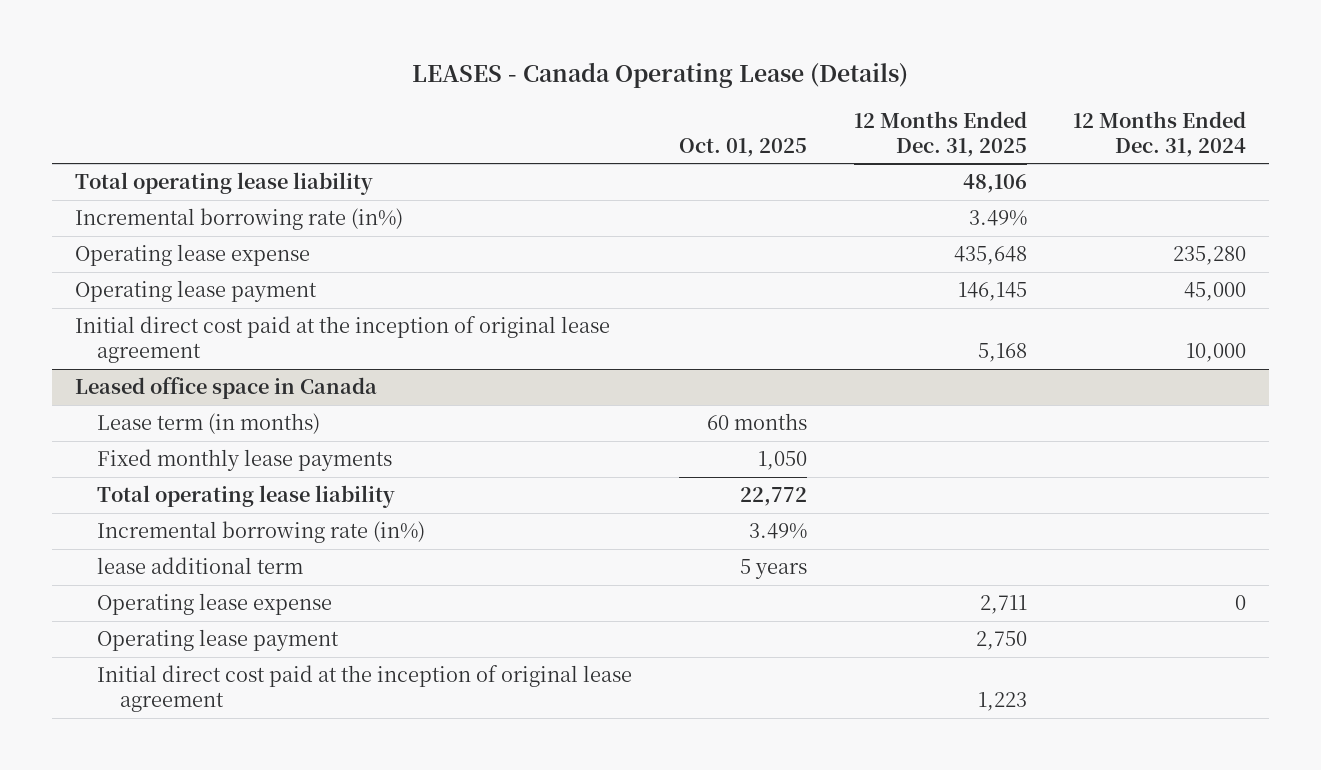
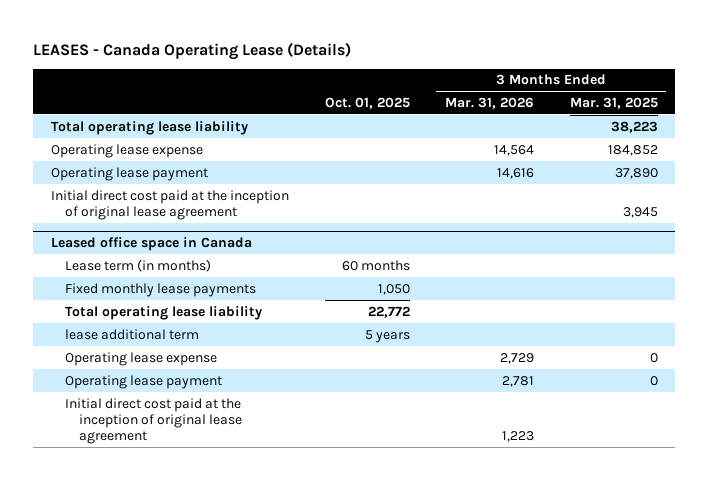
- | Oct. 01, 2025 | 12 Months Ended Dec. 31, 2025 | 12 Months Ended Dec. 31, 2024
+ | Oct. 01, 2025 | 3 Months Ended Mar. 31, 2026 | 3 Months Ended Mar. 31, 2025
- Incremental borrowing rate (in%) | | 3.49% |
@ Leased office space in Canada
- Incremental borrowing rate (in%) | 3.49% | |

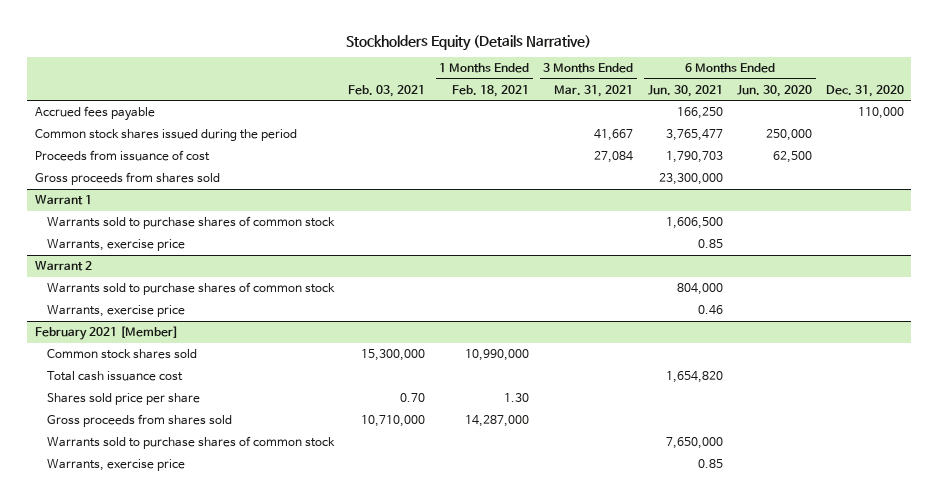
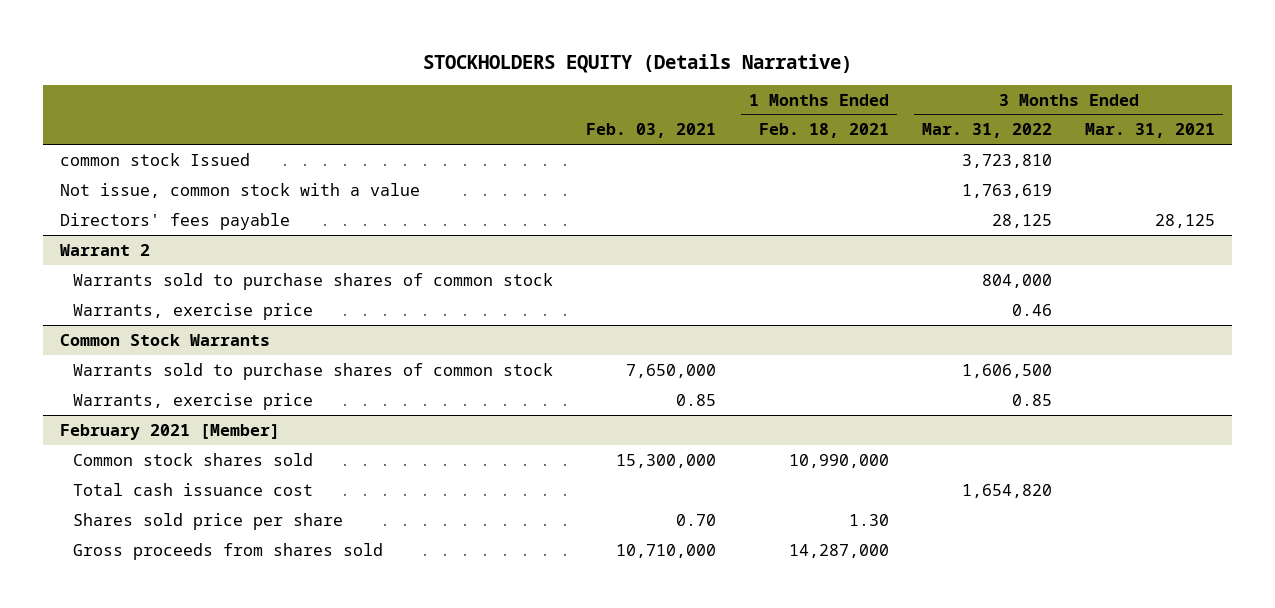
- Stockholders Equity (Details Narrative)
+ STOCKHOLDERS EQUITY (Details Narrative)
- | Feb. 03, 2021 | 1 Months Ended Feb. 18, 2021 | 3 Months Ended Mar. 31, 2021 | 6 Months Ended Jun. 30, 2021 | 6 Months Ended Jun. 30, 2020 | Dec. 31, 2020
+ | Feb. 03, 2021 | 1 Months Ended Feb. 18, 2021 | 3 Months Ended Mar. 31, 2022 | 3 Months Ended Mar. 31, 2021
- Accrued fees payable | | | | 166,250 | | 110,000
- Common stock shares issued during the period | | | 41,667 | 3,765,477 | 250,000 |
- Proceeds from issuance of cost | | | 27,084 | 1,790,703 | 62,500 |
- Gross proceeds from shares sold | | | | 23,300,000 | |
- Warrant 1
- Warrants sold to purchase shares of common stock | | | | 1,606,500 | |
- Warrants, exercise price | | | | 0.85 | |
+ common stock Issued | | | 3,723,810 |
+ Not issue, common stock with a value | | | 1,763,619 |
+ Directors' fees payable | | | 28,125 | 28,125
+ Common Stock Warrants
+ Warrants sold to purchase shares of common stock | 7,650,000 | | 1,606,500 |
+ Warrants, exercise price | 0.85 | | 0.85 |
@ February 2021 [Member]
- Warrants sold to purchase shares of common stock | | | | 7,650,000 | |
- Warrants, exercise price | | | | 0.85 | |

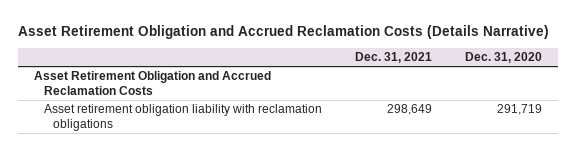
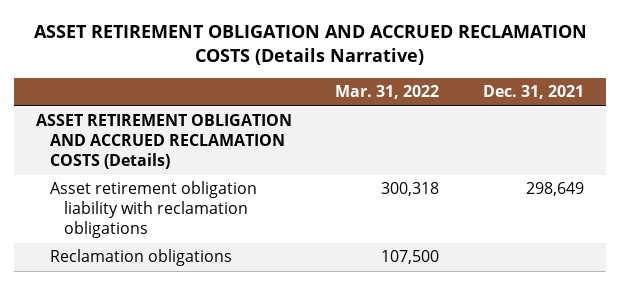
- Asset Retirement Obligation and Accrued Reclamation Costs (Details Narrative)
+ ASSET RETIREMENT OBLIGATION AND ACCRUED RECLAMATION COSTS (Details Narrative)
- | Dec. 31, 2021 | Dec. 31, 2020
+ | Mar. 31, 2022 | Dec. 31, 2021
- Asset Retirement Obligation and Accrued Reclamation Costs
+ ASSET RETIREMENT OBLIGATION AND ACCRUED RECLAMATION COSTS (Details)
+ Reclamation obligations | 107,500 |

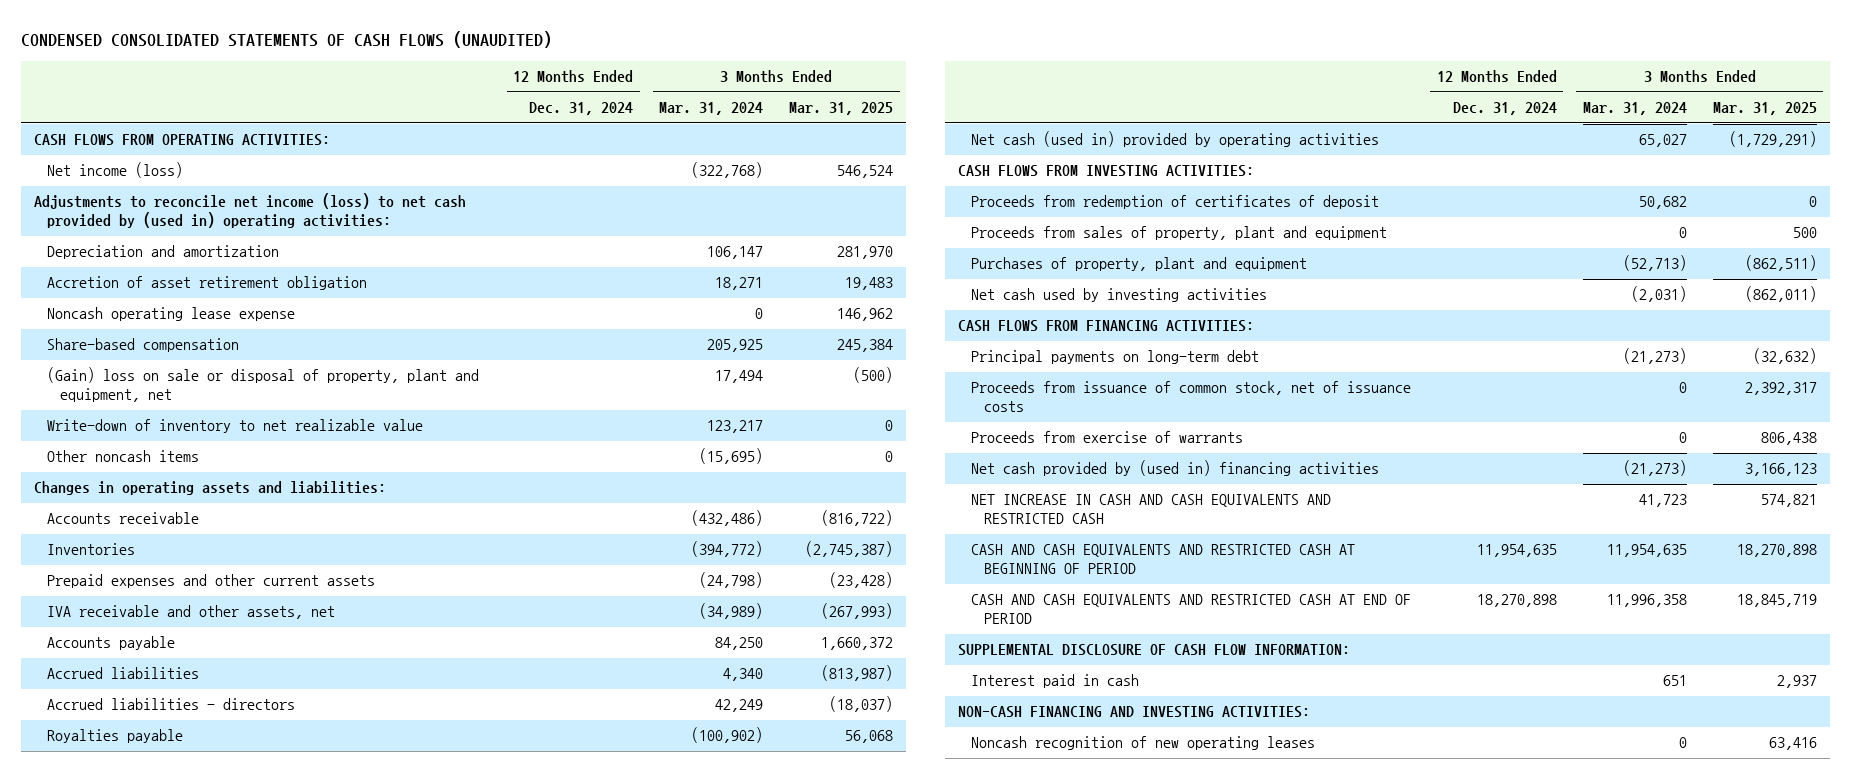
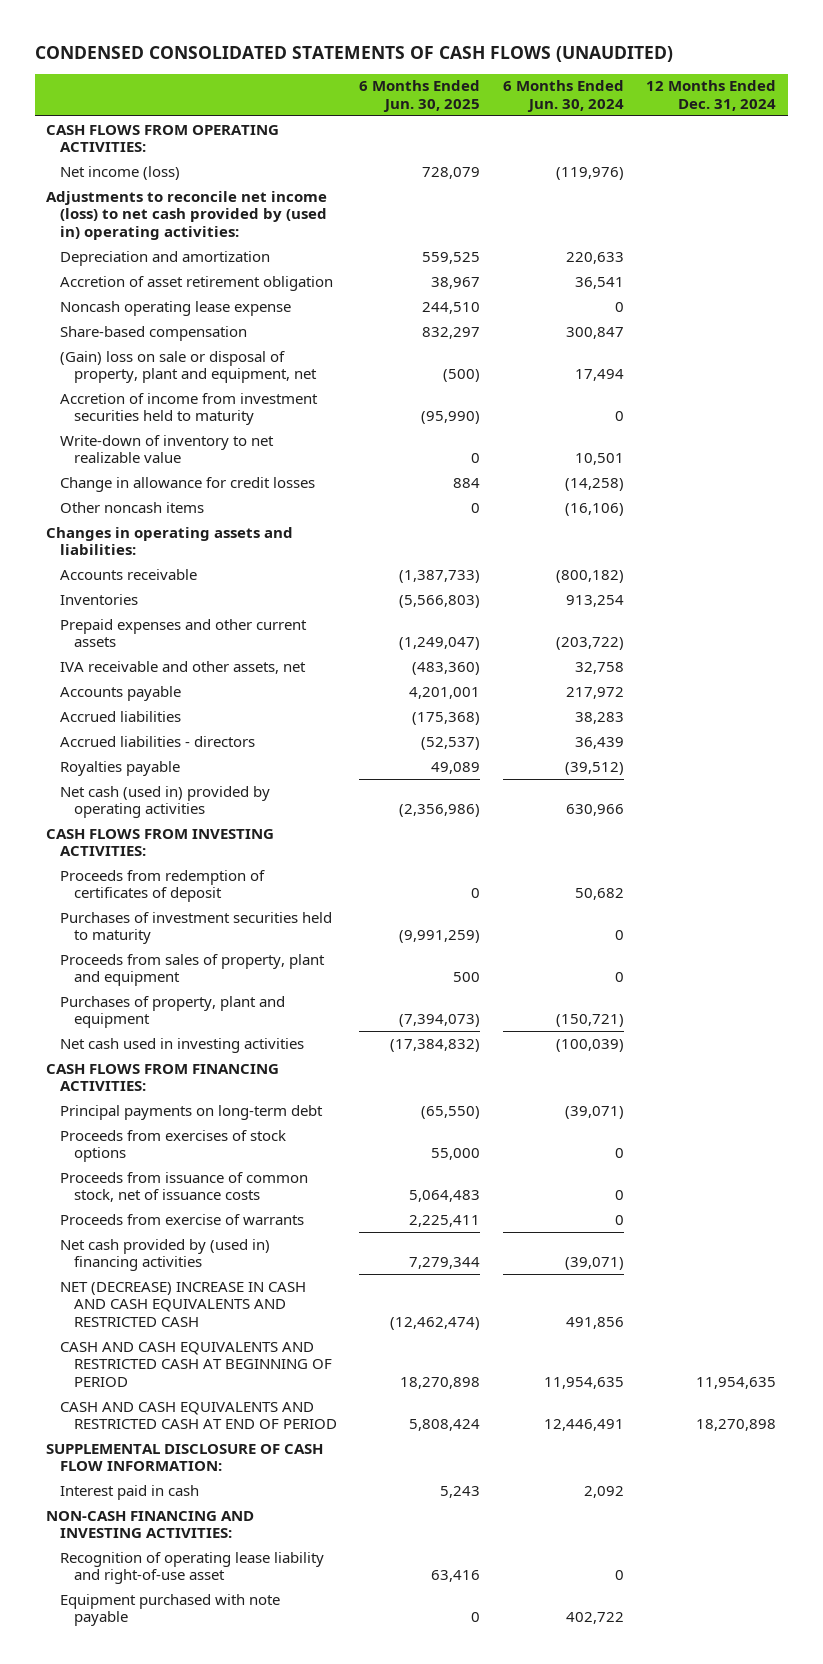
- | 12 Months Ended Dec. 31, 2024 | 3 Months Ended Mar. 31, 2024 | 3 Months Ended Mar. 31, 2025
+ | 6 Months Ended Jun. 30, 2025 | 6 Months Ended Jun. 30, 2024 | 12 Months Ended Dec. 31, 2024
+ Accretion of income from investment securities held to maturity | (95,990) | 0 |
+ Change in allowance for credit losses | 884 | (14,258) |
+ Purchases of investment securities held to maturity | (9,991,259) | 0 |
- Net cash used by investing activities | | (2,031) | (862,011)
+ Net cash used in investing activities | (17,384,832) | (100,039) |
+ Proceeds from exercises of stock options | 55,000 | 0 |
- NET INCREASE IN CASH AND CASH EQUIVALENTS AND RESTRICTED CASH | | 41,723 | 574,821
+ NET (DECREASE) INCREASE IN CASH AND CASH EQUIVALENTS AND RESTRICTED CASH | (12,462,474) | 491,856 |
- Noncash recognition of new operating leases | | 0 | 63,416
+ Recognition of operating lease liability and right-of-use asset | 63,416 | 0 |
+ Equipment purchased with note payable | 0 | 402,722 |

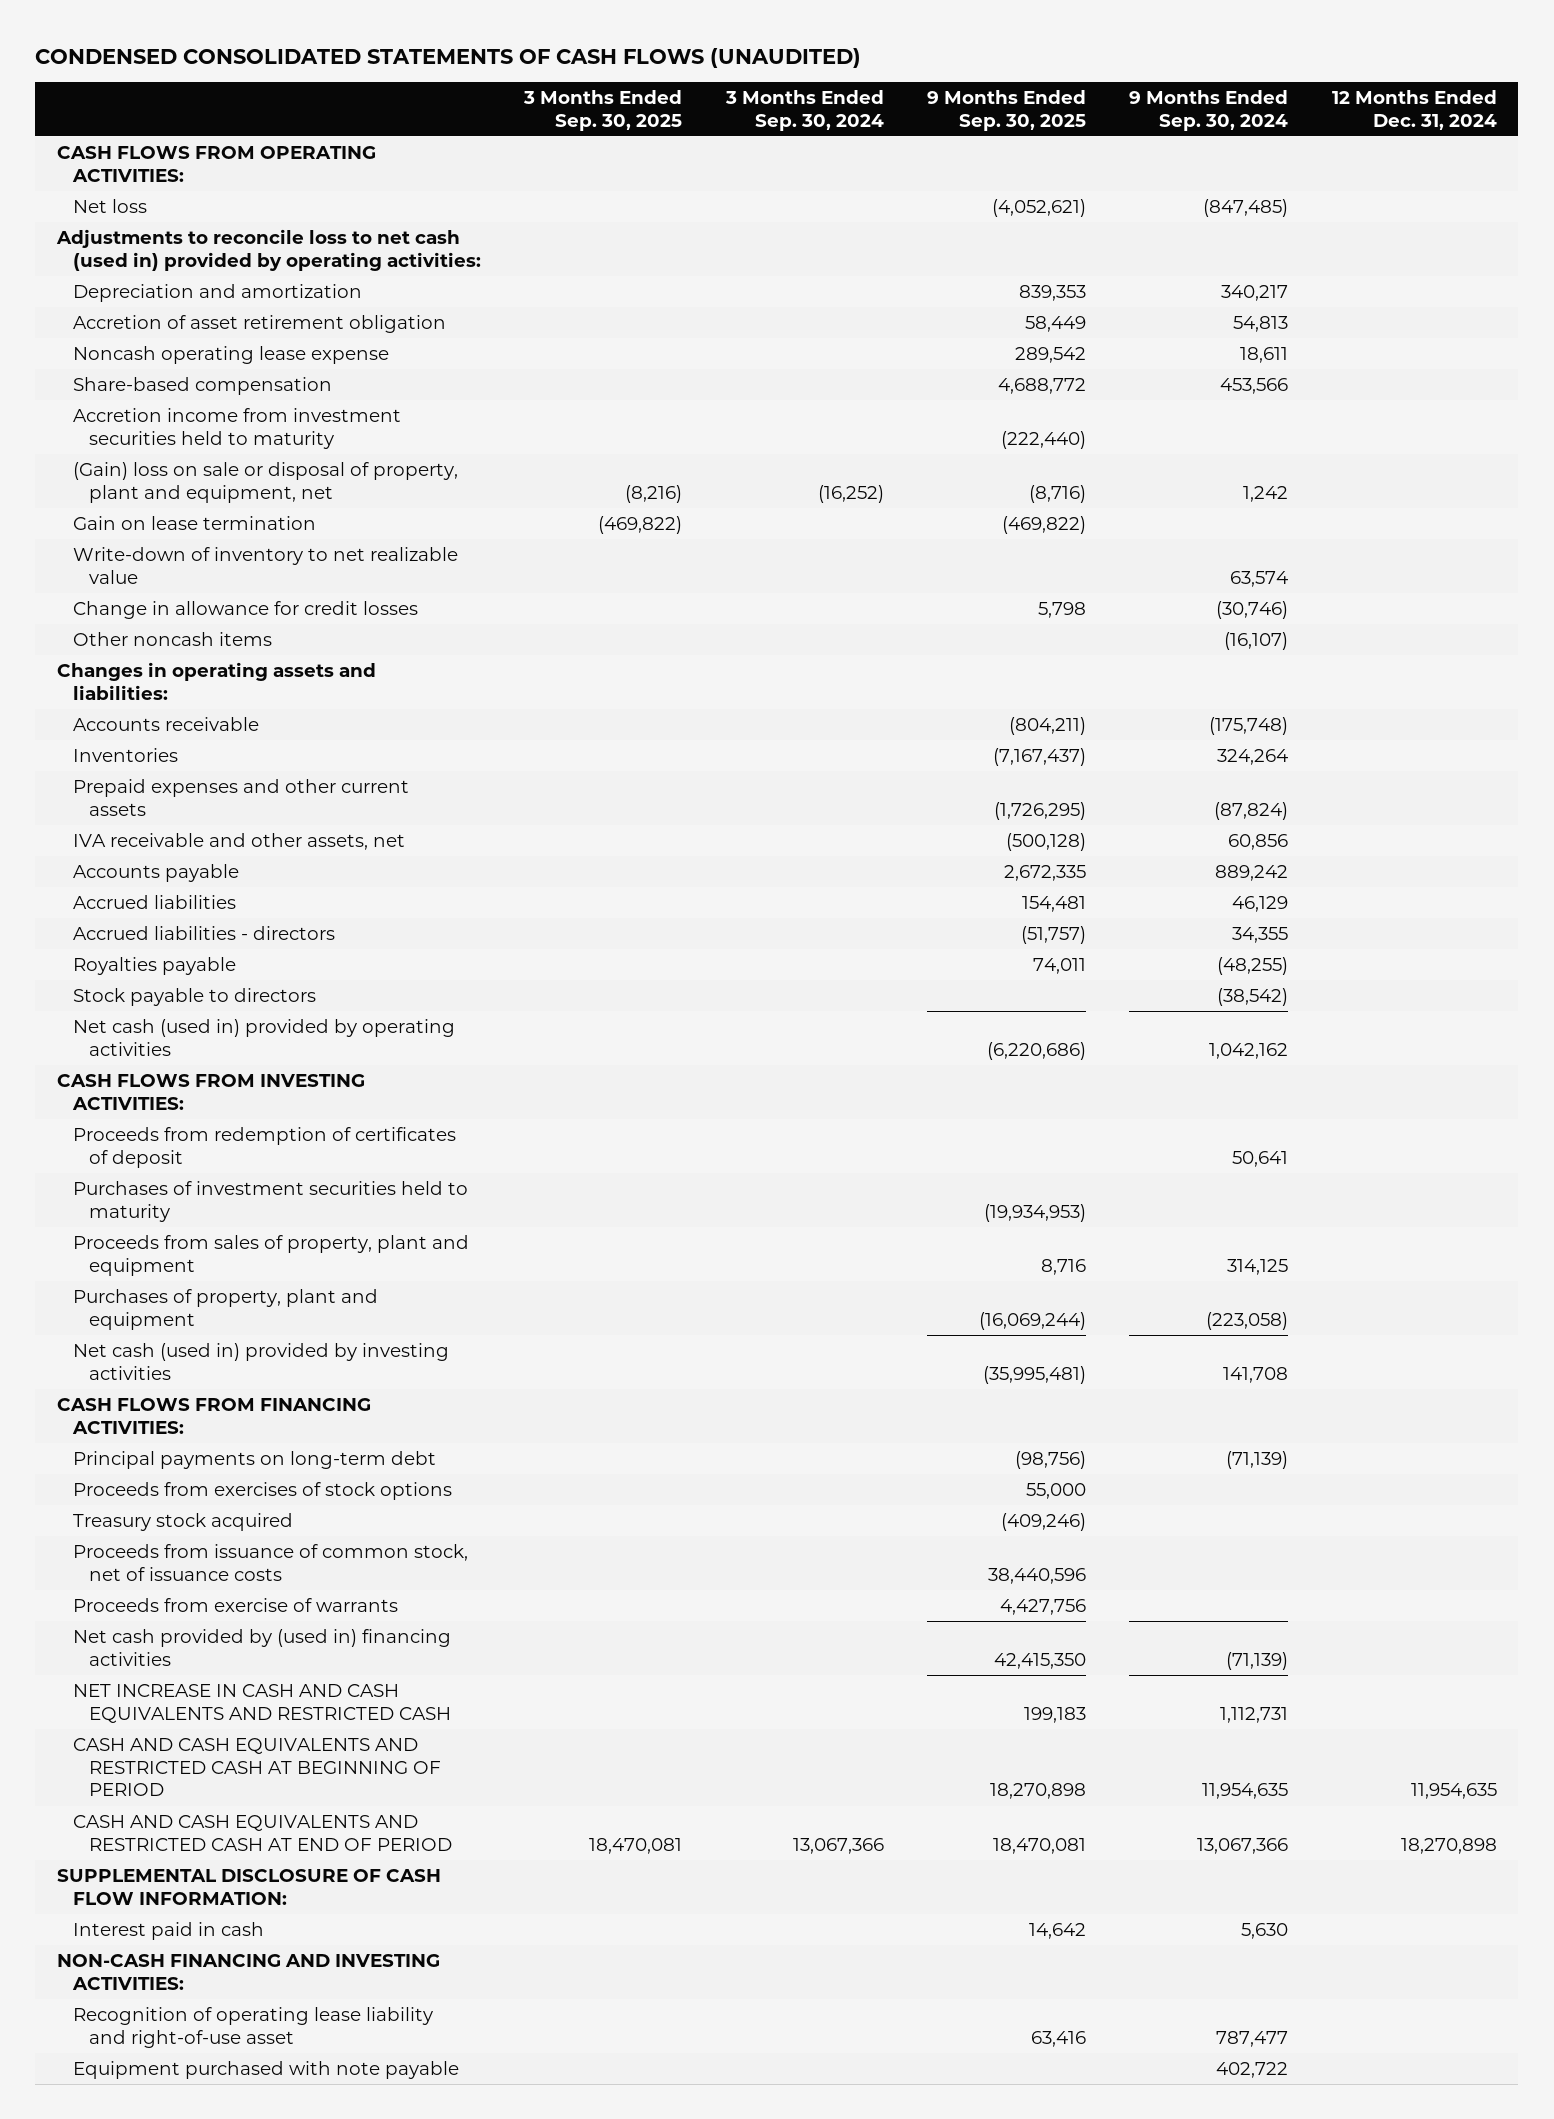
- | 6 Months Ended Jun. 30, 2025 | 6 Months Ended Jun. 30, 2024 | 12 Months Ended Dec. 31, 2024
+ | 3 Months Ended Sep. 30, 2025 | 3 Months Ended Sep. 30, 2024 | 9 Months Ended Sep. 30, 2025 | 9 Months Ended Sep. 30, 2024 | 12 Months Ended Dec. 31, 2024
- Net income (loss) | 728,079 | (119,976) |
- Adjustments to reconcile net income (loss) to net cash provided by (used in) operating activities:
+ Net loss | | | (4,052,621) | (847,485) |
+ Adjustments to reconcile loss to net cash (used in) provided by operating activities:
+ Accretion income from investment securities held to maturity | | | (222,440) | |
- Accretion of income from investment securities held to maturity | (95,990) | 0 |
+ Gain on lease termination | (469,822) | | (469,822) | |
+ Stock payable to directors | | | | (38,542) |
- Net cash used in investing activities | (17,384,832) | (100,039) |
+ Net cash (used in) provided by investing activities | | | (35,995,481) | 141,708 |
+ Treasury stock acquired | | | (409,246) | |
- NET (DECREASE) INCREASE IN CASH AND CASH EQUIVALENTS AND RESTRICTED CASH | (12,462,474) | 491,856 |
+ NET INCREASE IN CASH AND CASH EQUIVALENTS AND RESTRICTED CASH | | | 199,183 | 1,112,731 |

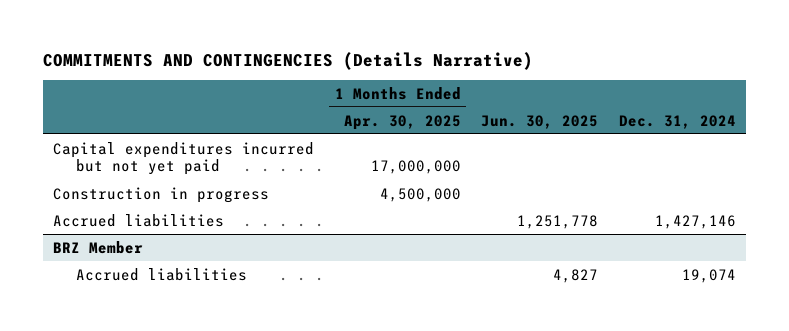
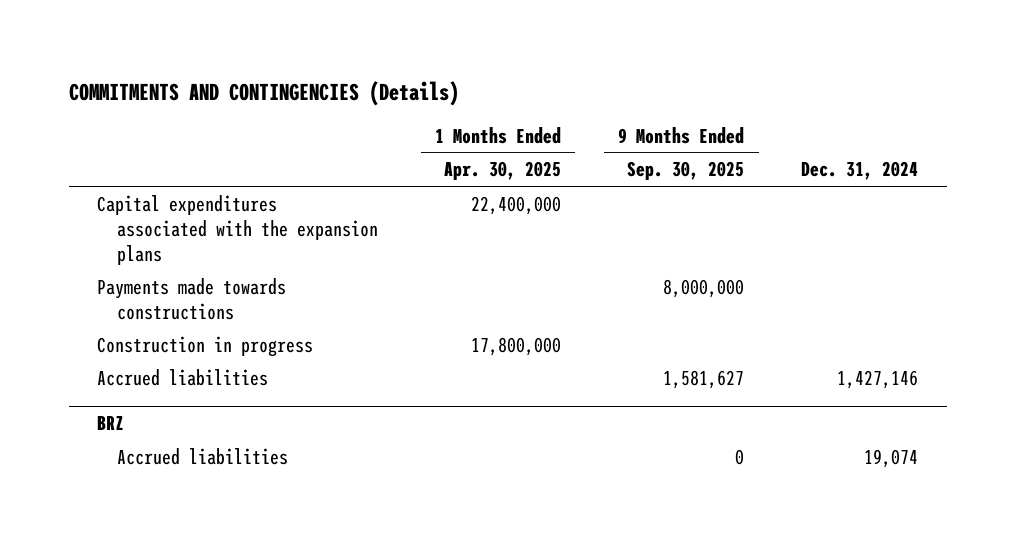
- COMMITMENTS AND CONTINGENCIES (Details Narrative)
+ COMMITMENTS AND CONTINGENCIES (Details)
- | 1 Months Ended Apr. 30, 2025 | Jun. 30, 2025 | Dec. 31, 2024
+ | 1 Months Ended Apr. 30, 2025 | 9 Months Ended Sep. 30, 2025 | Dec. 31, 2024
- Capital expenditures incurred but not yet paid | 17,000,000 | |
- Construction in progress | 4,500,000 | |
+ Capital expenditures associated with the expansion plans | 22,400,000 | |
+ Payments made towards constructions | | 8,000,000 |
+ Construction in progress | 17,800,000 | |
- BRZ Member
+ BRZ

